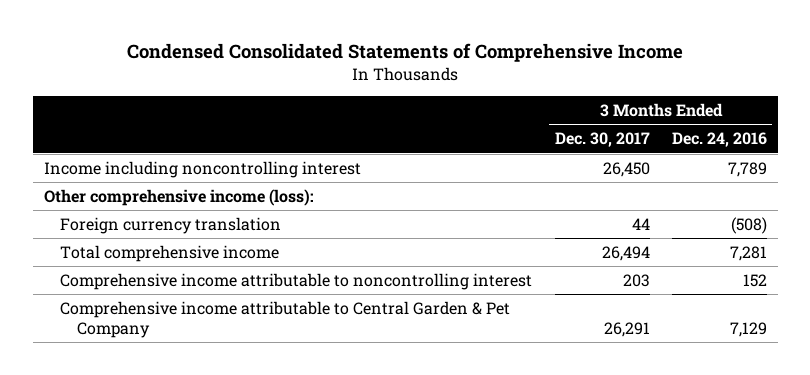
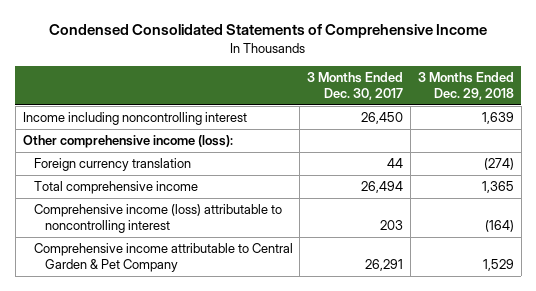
- | 3 Months Ended Dec. 30, 2017 | 3 Months Ended Dec. 24, 2016
+ | 3 Months Ended Dec. 30, 2017 | 3 Months Ended Dec. 29, 2018
- Comprehensive income attributable to noncontrolling interest | 203 | 152
+ Comprehensive income (loss) attributable to noncontrolling interest | 203 | (164)

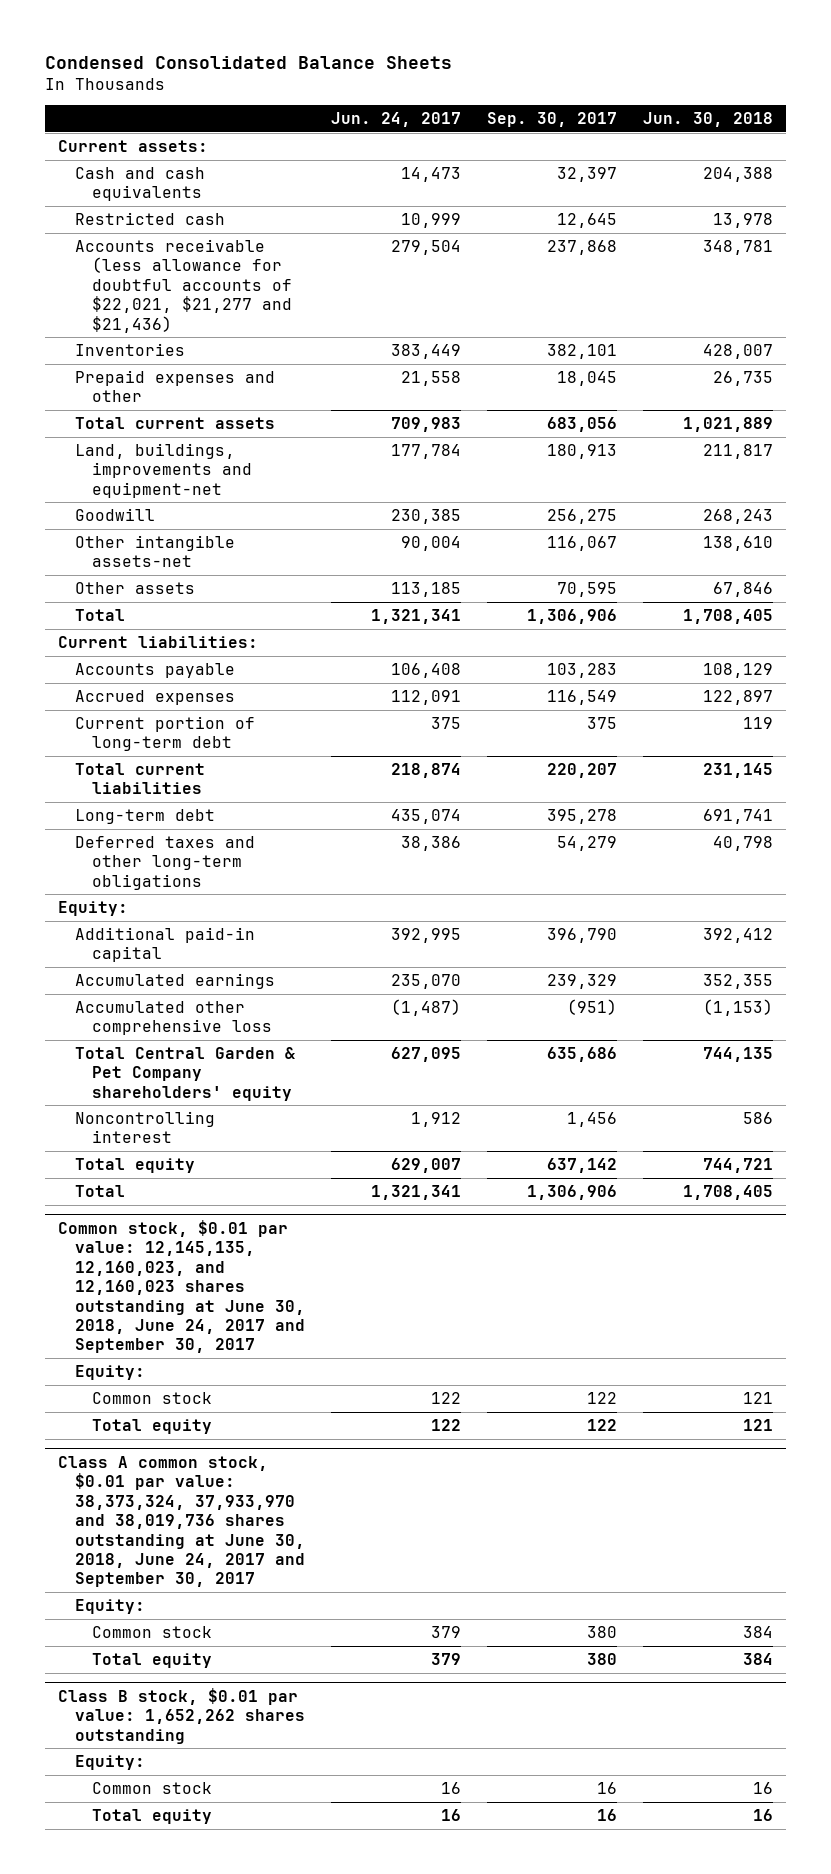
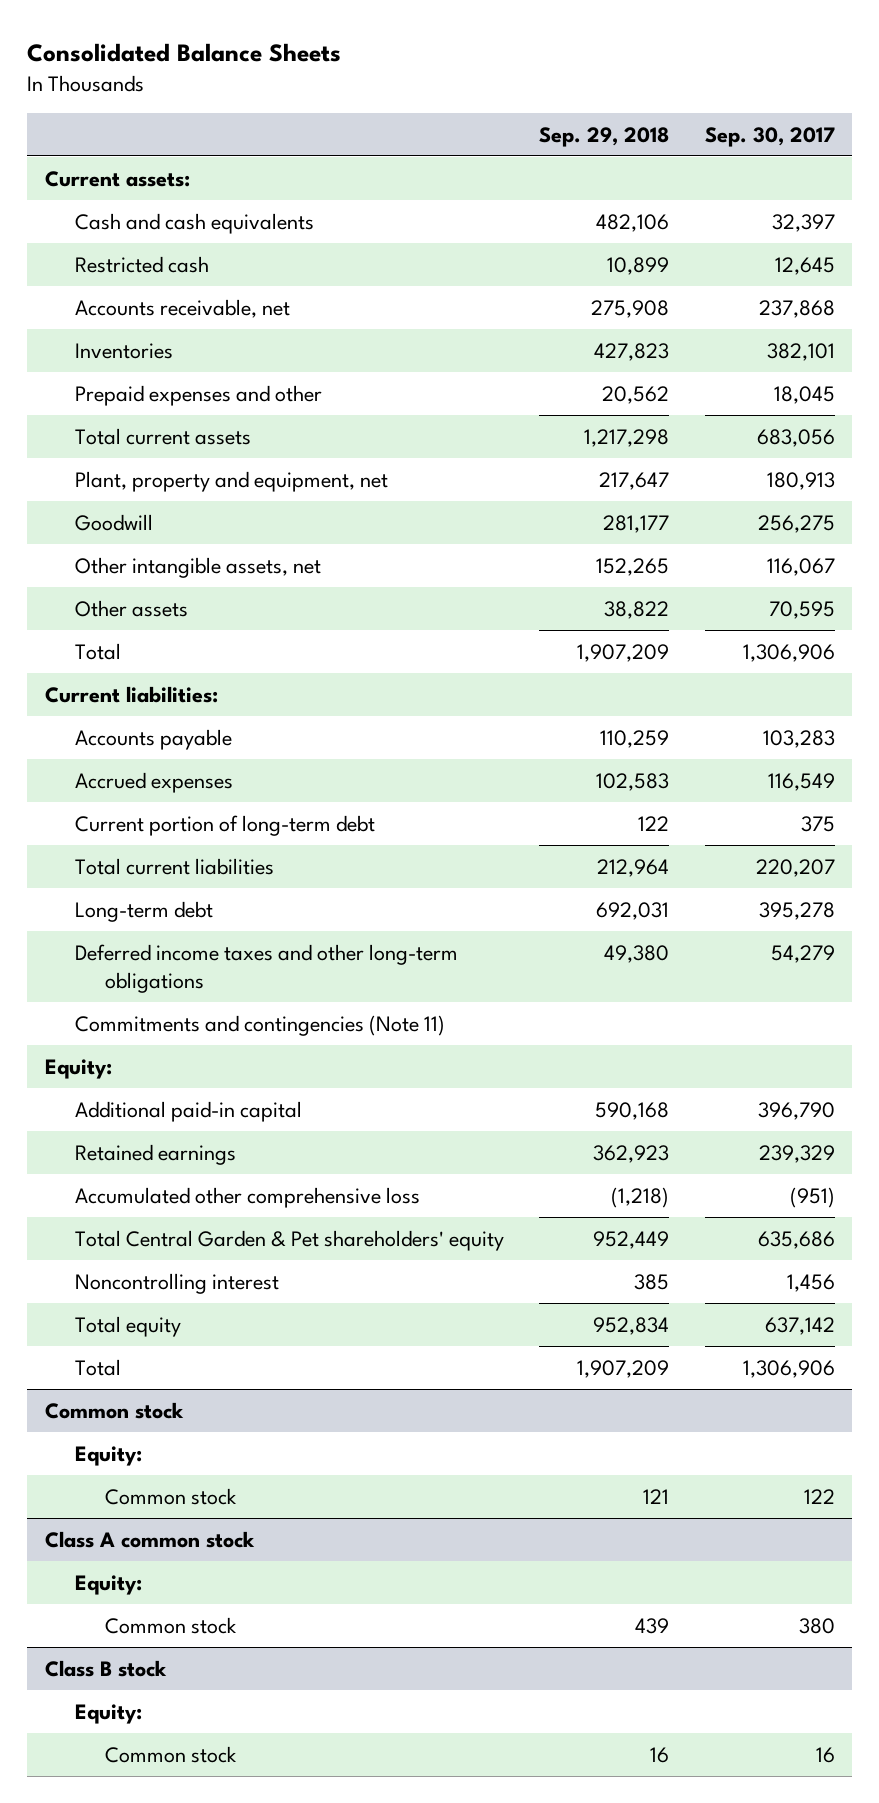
- Condensed Consolidated Balance Sheets
+ Consolidated Balance Sheets
- | Jun. 24, 2017 | Sep. 30, 2017 | Jun. 30, 2018
+ | Sep. 29, 2018 | Sep. 30, 2017
- Accounts receivable (less allowance for doubtful accounts of $22,021, $21,277 and $21,436) | 279,504 | 237,868 | 348,781
+ Accounts receivable, net | 275,908 | 237,868
- Land, buildings, improvements and equipment-net | 177,784 | 180,913 | 211,817
+ Plant, property and equipment, net | 217,647 | 180,913
- Other intangible assets-net | 90,004 | 116,067 | 138,610
+ Other intangible assets, net | 152,265 | 116,067
- Deferred taxes and other long-term obligations | 38,386 | 54,279 | 40,798
+ Deferred income taxes and other long-term obligations | 49,380 | 54,279
+ Commitments and contingencies (Note 11)
- Accumulated earnings | 235,070 | 239,329 | 352,355
+ Retained earnings | 362,923 | 239,329
- Total Central Garden & Pet Company shareholders' equity | 627,095 | 635,686 | 744,135
+ Total Central Garden & Pet shareholders' equity | 952,449 | 635,686
- Common stock, $0.01 par value: 12,145,135, 12,160,023, and 12,160,023 shares outstanding at June 30, 2018, June 24, 2017 and September 30, 2017
+ Common stock
- Total equity | 122 | 122 | 121
- Class A common stock, $0.01 par value: 38,373,324, 37,933,970 and 38,019,736 shares outstanding at June 30, 2018, June 24, 2017 and September 30, 2017
+ Class A common stock
- Total equity | 379 | 380 | 384
- Class B stock, $0.01 par value: 1,652,262 shares outstanding
+ Class B stock
- Total equity | 16 | 16 | 16

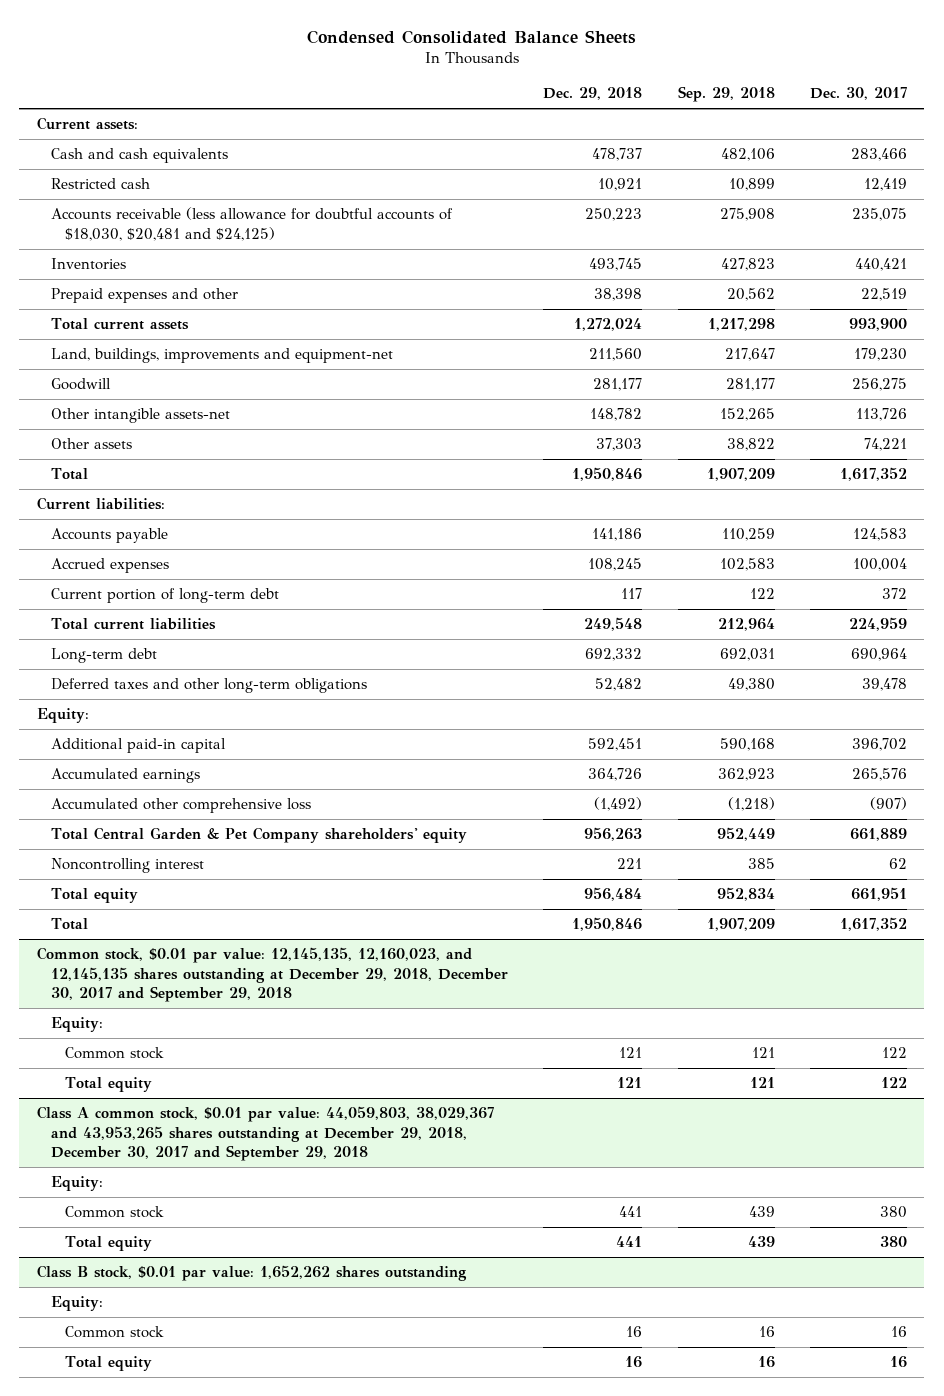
- Consolidated Balance Sheets
+ Condensed Consolidated Balance Sheets
- | Sep. 29, 2018 | Sep. 30, 2017
+ | Dec. 29, 2018 | Sep. 29, 2018 | Dec. 30, 2017
- Accounts receivable, net | 275,908 | 237,868
+ Accounts receivable (less allowance for doubtful accounts of $18,030, $20,481 and $24,125) | 250,223 | 275,908 | 235,075
- Plant, property and equipment, net | 217,647 | 180,913
+ Land, buildings, improvements and equipment-net | 211,560 | 217,647 | 179,230
- Other intangible assets, net | 152,265 | 116,067
+ Other intangible assets-net | 148,782 | 152,265 | 113,726
- Deferred income taxes and other long-term obligations | 49,380 | 54,279
- Commitments and contingencies (Note 11)
+ Deferred taxes and other long-term obligations | 52,482 | 49,380 | 39,478
- Retained earnings | 362,923 | 239,329
+ Accumulated earnings | 364,726 | 362,923 | 265,576
- Total Central Garden & Pet shareholders' equity | 952,449 | 635,686
+ Total Central Garden & Pet Company shareholders' equity | 956,263 | 952,449 | 661,889
- Common stock
+ Common stock, $0.01 par value: 12,145,135, 12,160,023, and 12,145,135 shares outstanding at December 29, 2018, December 30, 2017 and September 29, 2018
- Class A common stock
+ Total equity | 121 | 121 | 122
+ Class A common stock, $0.01 par value: 44,059,803, 38,029,367 and 43,953,265 shares outstanding at December 29, 2018, December 30, 2017 and September 29, 2018
- Class B stock
+ Total equity | 441 | 439 | 380
+ Class B stock, $0.01 par value: 1,652,262 shares outstanding
+ Total equity | 16 | 16 | 16

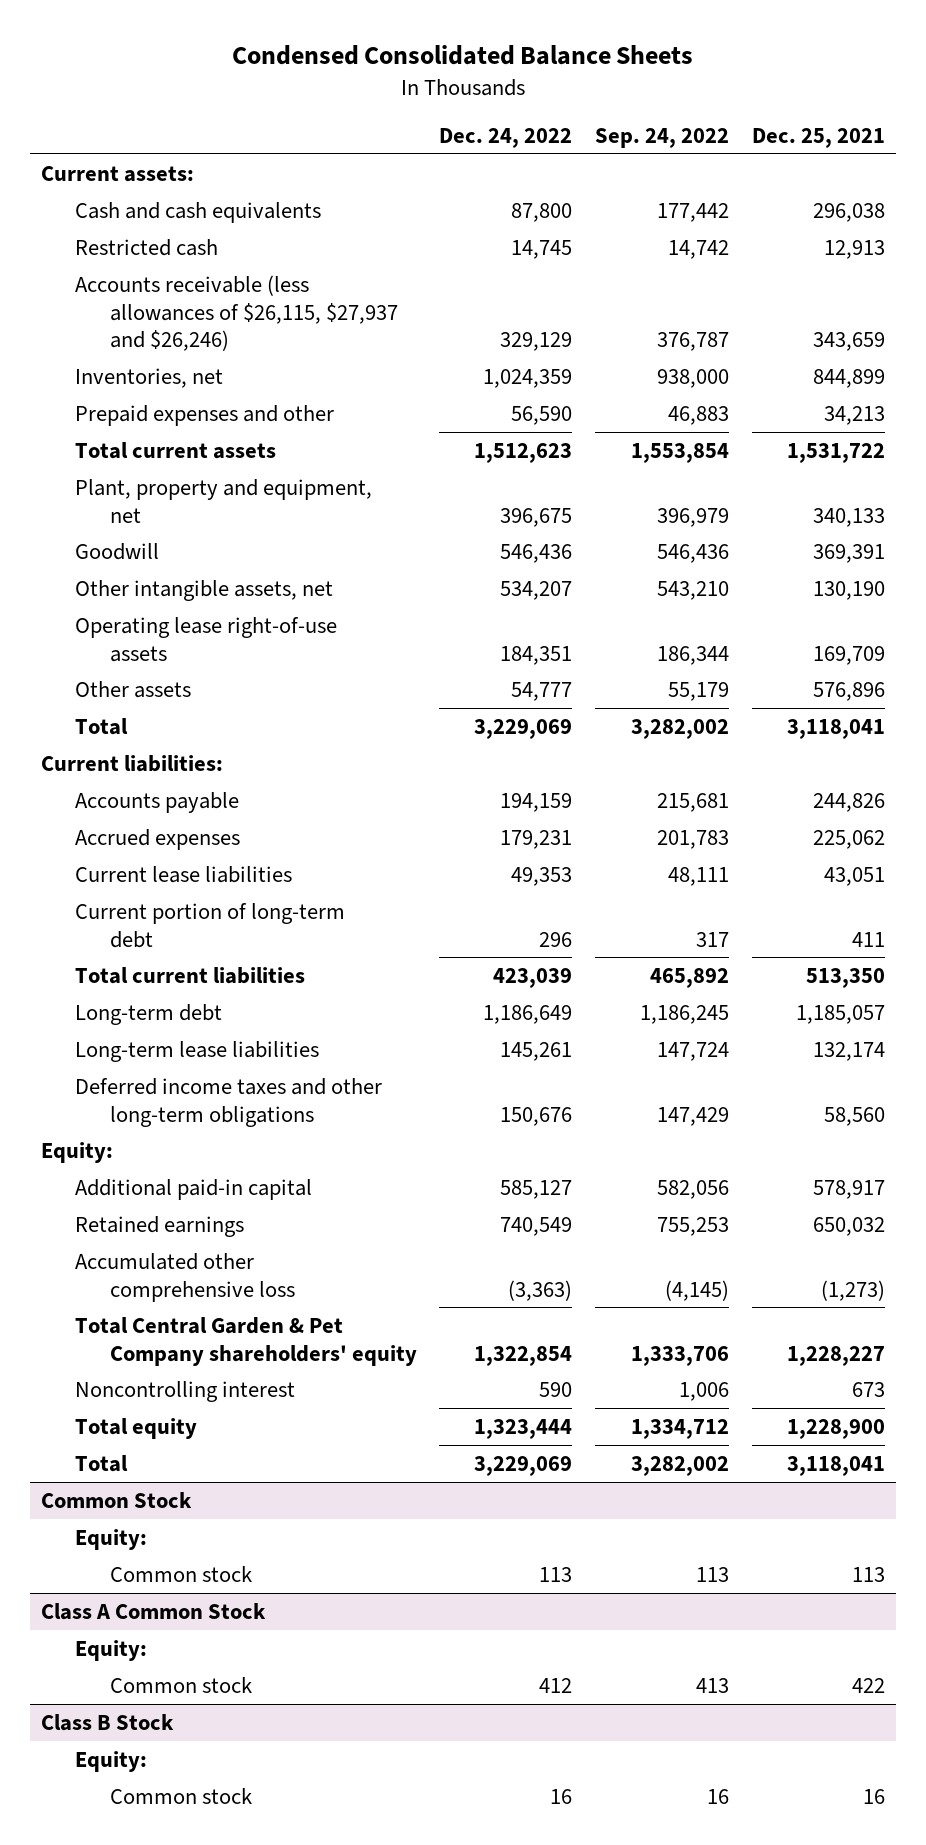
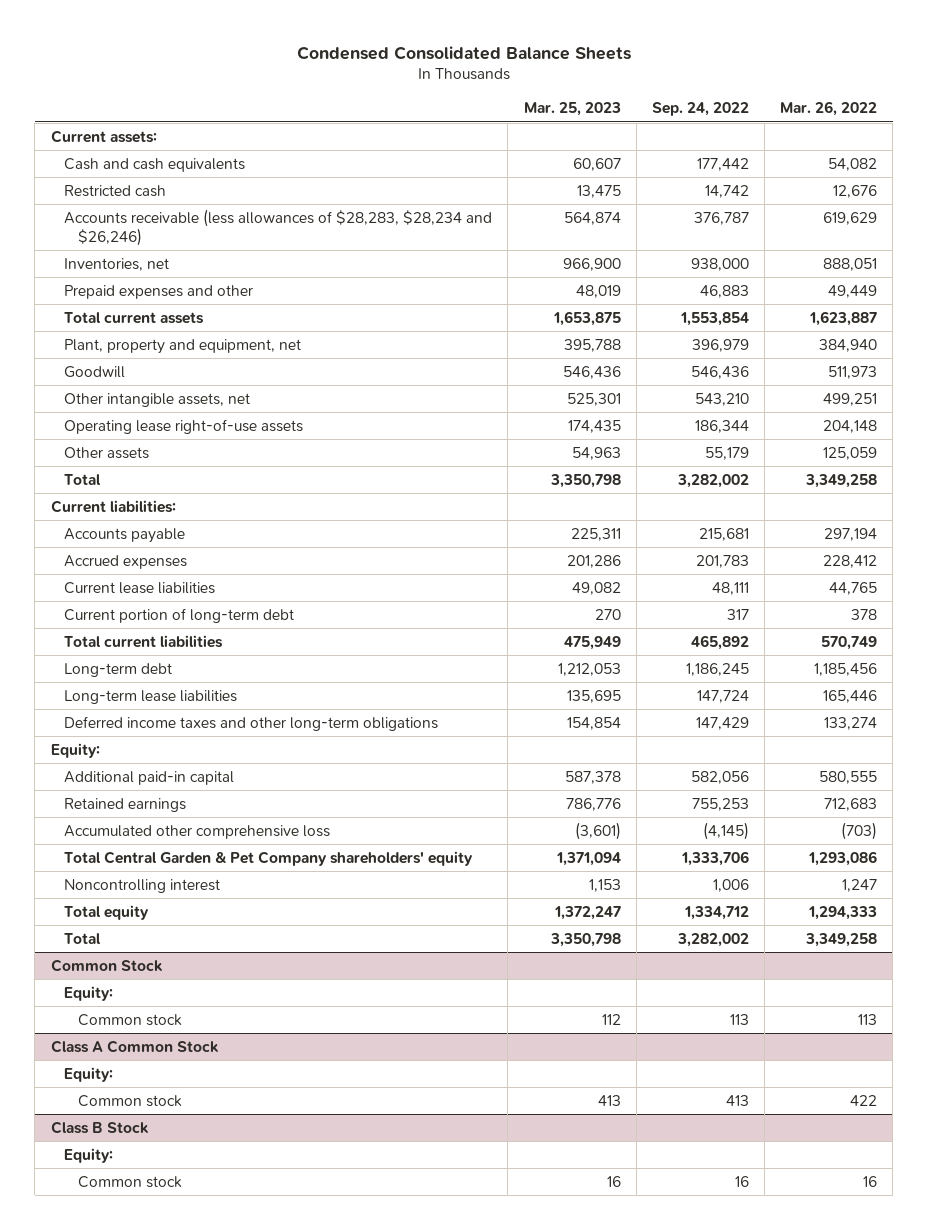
- | Dec. 24, 2022 | Sep. 24, 2022 | Dec. 25, 2021
+ | Mar. 25, 2023 | Sep. 24, 2022 | Mar. 26, 2022
- Accounts receivable (less allowances of $26,115, $27,937 and $26,246) | 329,129 | 376,787 | 343,659
+ Accounts receivable (less allowances of $28,283, $28,234 and $26,246) | 564,874 | 376,787 | 619,629

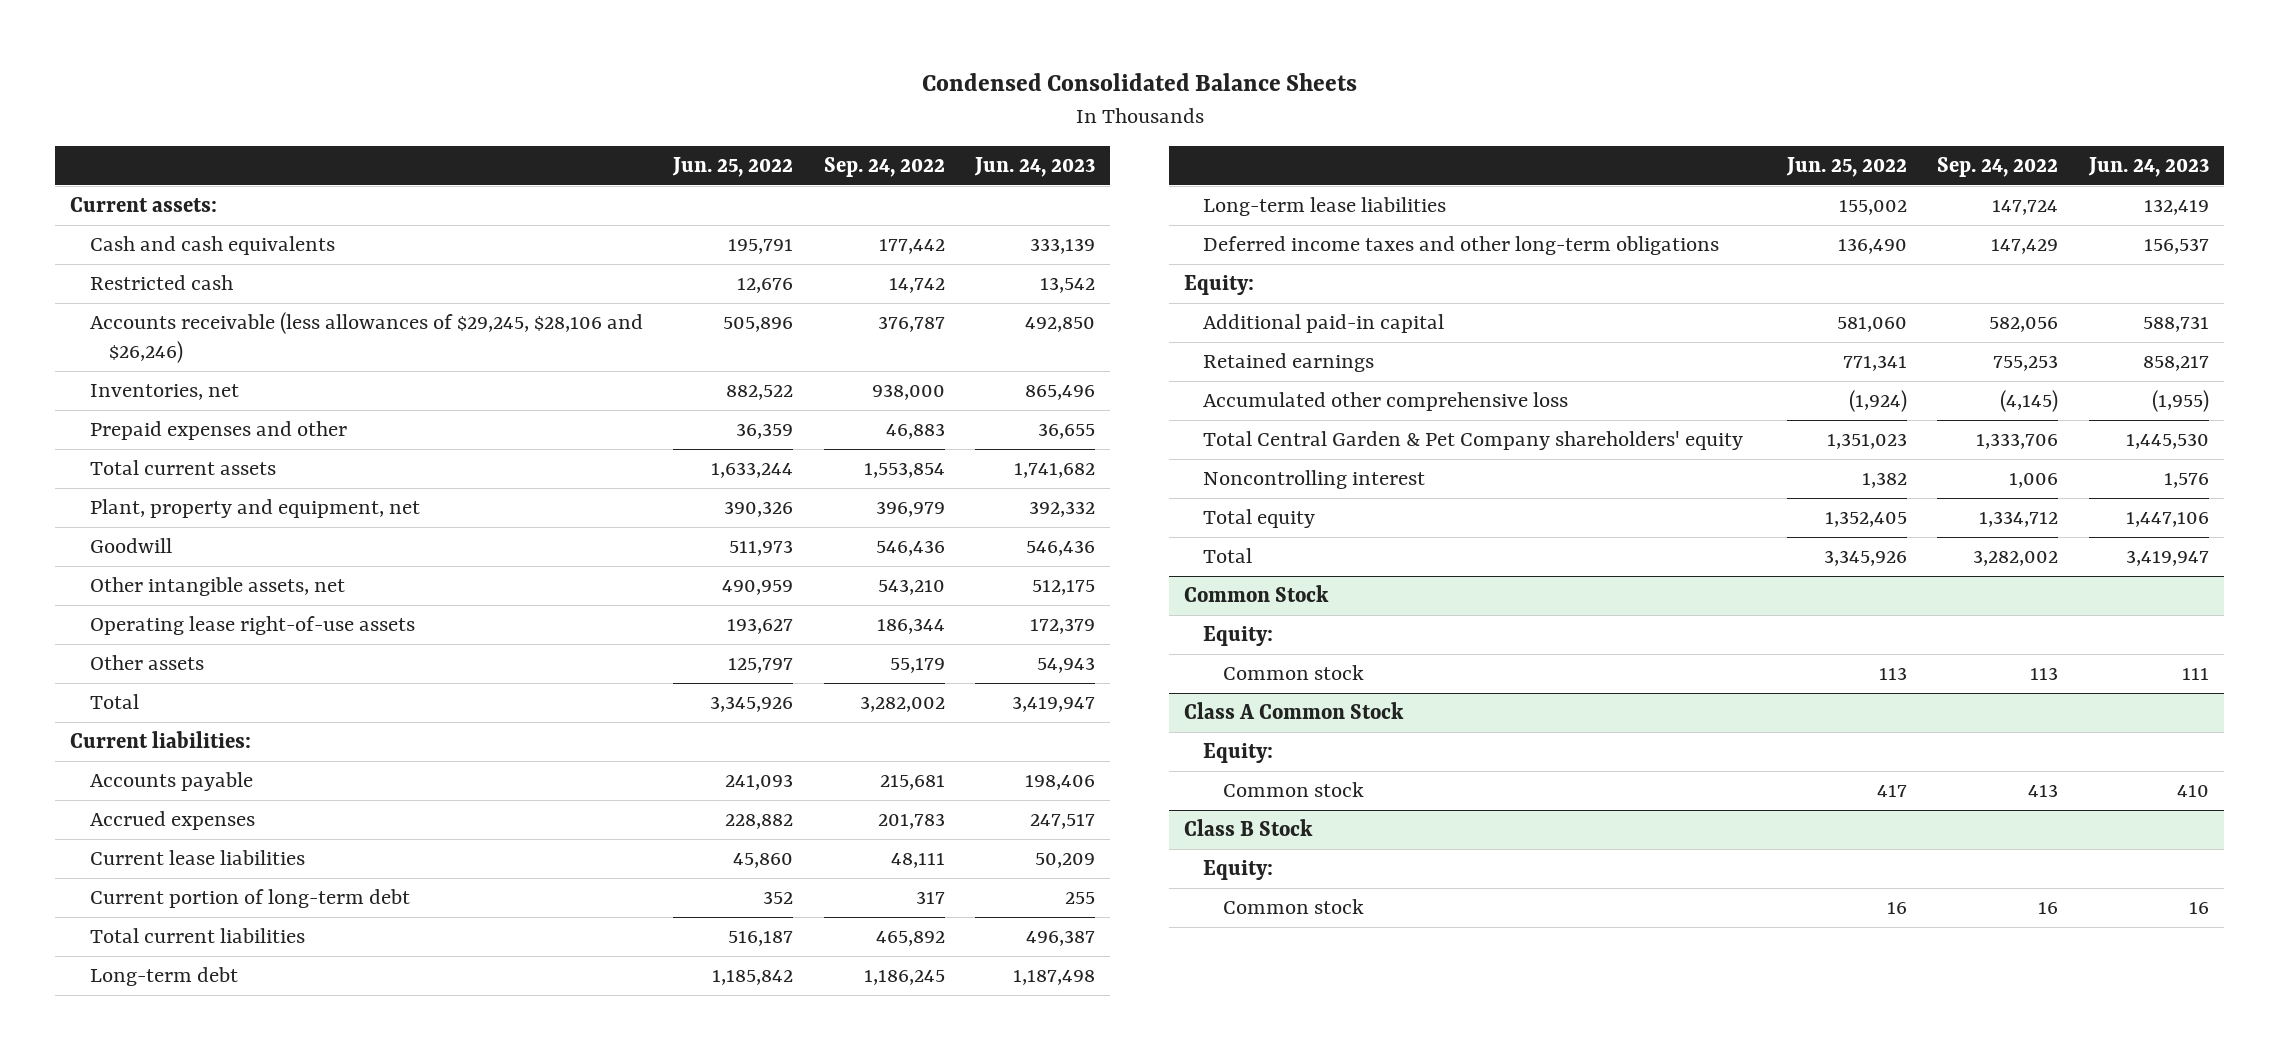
- | Mar. 25, 2023 | Sep. 24, 2022 | Mar. 26, 2022
+ | Jun. 25, 2022 | Sep. 24, 2022 | Jun. 24, 2023
- Accounts receivable (less allowances of $28,283, $28,234 and $26,246) | 564,874 | 376,787 | 619,629
+ Accounts receivable (less allowances of $29,245, $28,106 and $26,246) | 505,896 | 376,787 | 492,850

